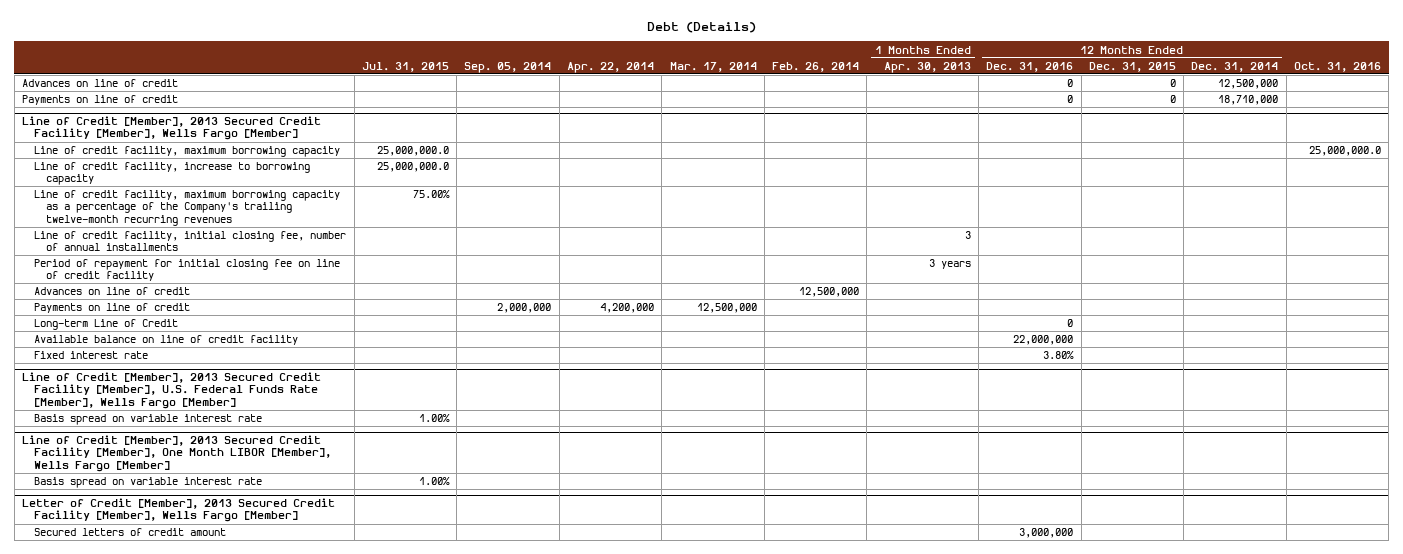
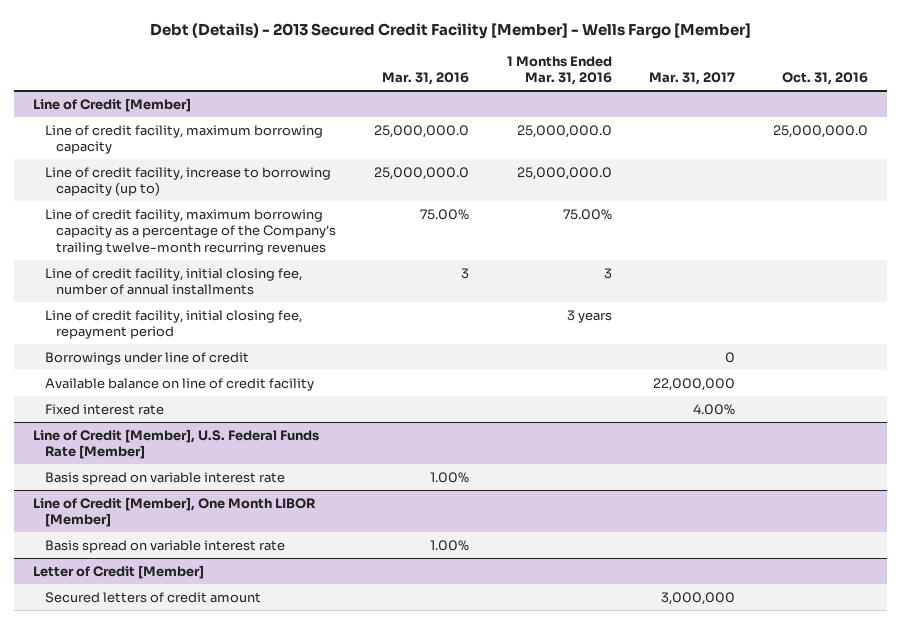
- Debt (Details)
+ Debt (Details) - 2013 Secured Credit Facility [Member] - Wells Fargo [Member]
- | Jul. 31, 2015 | Sep. 05, 2014 | Apr. 22, 2014 | Mar. 17, 2014 | Feb. 26, 2014 | 1 Months Ended Apr. 30, 2013 | 12 Months Ended Dec. 31, 2016 | 12 Months Ended Dec. 31, 2015 | 12 Months Ended Dec. 31, 2014 | Oct. 31, 2016
+ | Mar. 31, 2016 | 1 Months Ended Mar. 31, 2016 | Mar. 31, 2017 | Oct. 31, 2016
- Advances on line of credit | | | | | | | 0 | 0 | 12,500,000 |
- Payments on line of credit | | | | | | | 0 | 0 | 18,710,000 |
- Line of Credit [Member], 2013 Secured Credit Facility [Member], Wells Fargo [Member]
+ Line of Credit [Member]
- Line of credit facility, increase to borrowing capacity | 25,000,000.0 | | | | | | | | |
+ Line of credit facility, increase to borrowing capacity (up to) | 25,000,000.0 | 25,000,000.0 | |
- Period of repayment for initial closing fee on line of credit facility | | | | | | 3 years | | | |
- Advances on line of credit | | | | | 12,500,000 | | | | |
- Payments on line of credit | | 2,000,000 | 4,200,000 | 12,500,000 | | | | | |
- Long-term Line of Credit | | | | | | | 0 | | |
+ Line of credit facility, initial closing fee, repayment period | | 3 years | |
+ Borrowings under line of credit | | | 0 |
- Line of Credit [Member], 2013 Secured Credit Facility [Member], U.S. Federal Funds Rate [Member], Wells Fargo [Member]
+ Line of Credit [Member], U.S. Federal Funds Rate [Member]
- Line of Credit [Member], 2013 Secured Credit Facility [Member], One Month LIBOR [Member], Wells Fargo [Member]
+ Line of Credit [Member], One Month LIBOR [Member]
- Letter of Credit [Member], 2013 Secured Credit Facility [Member], Wells Fargo [Member]
+ Letter of Credit [Member]

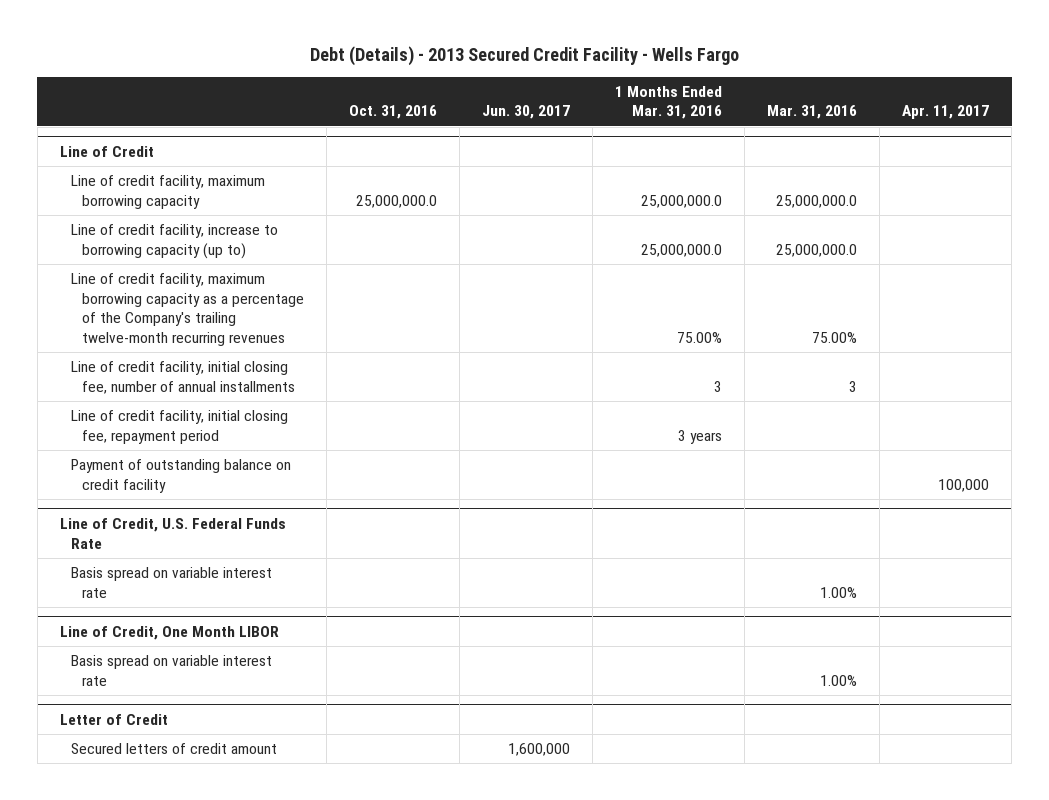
- Debt (Details) - 2013 Secured Credit Facility [Member] - Wells Fargo [Member]
+ Debt (Details) - 2013 Secured Credit Facility - Wells Fargo
- | Mar. 31, 2016 | 1 Months Ended Mar. 31, 2016 | Mar. 31, 2017 | Oct. 31, 2016
+ | Oct. 31, 2016 | Jun. 30, 2017 | 1 Months Ended Mar. 31, 2016 | Mar. 31, 2016 | Apr. 11, 2017
- Line of Credit [Member]
+ Line of Credit
- Borrowings under line of credit | | | 0 |
- Available balance on line of credit facility | | | 22,000,000 |
- Fixed interest rate | | | 4.00% |
- Line of Credit [Member], U.S. Federal Funds Rate [Member]
+ Payment of outstanding balance on credit facility | | | | | 100,000
+ Line of Credit, U.S. Federal Funds Rate
- Line of Credit [Member], One Month LIBOR [Member]
+ Line of Credit, One Month LIBOR
- Letter of Credit [Member]
+ Letter of Credit

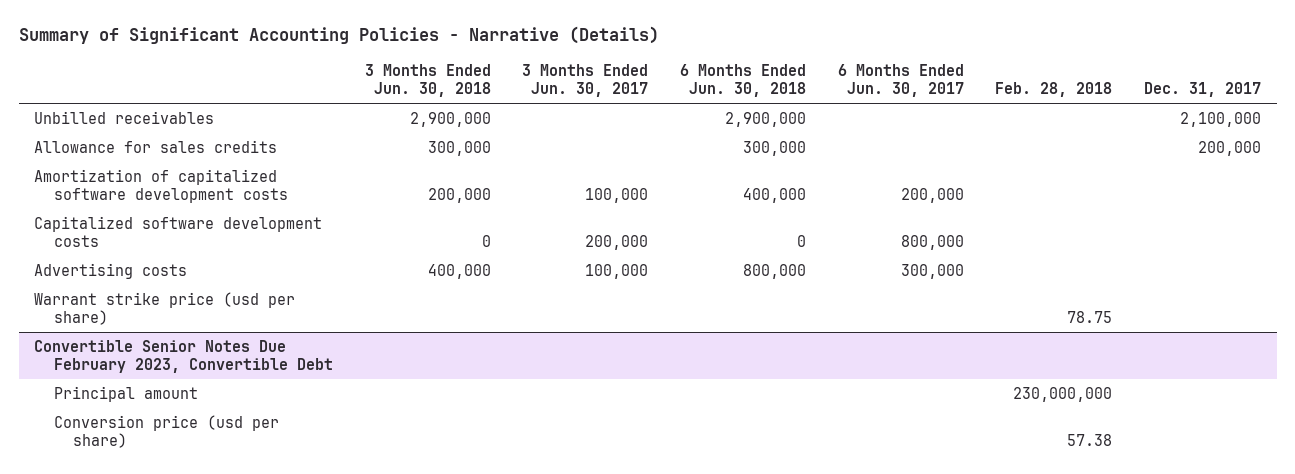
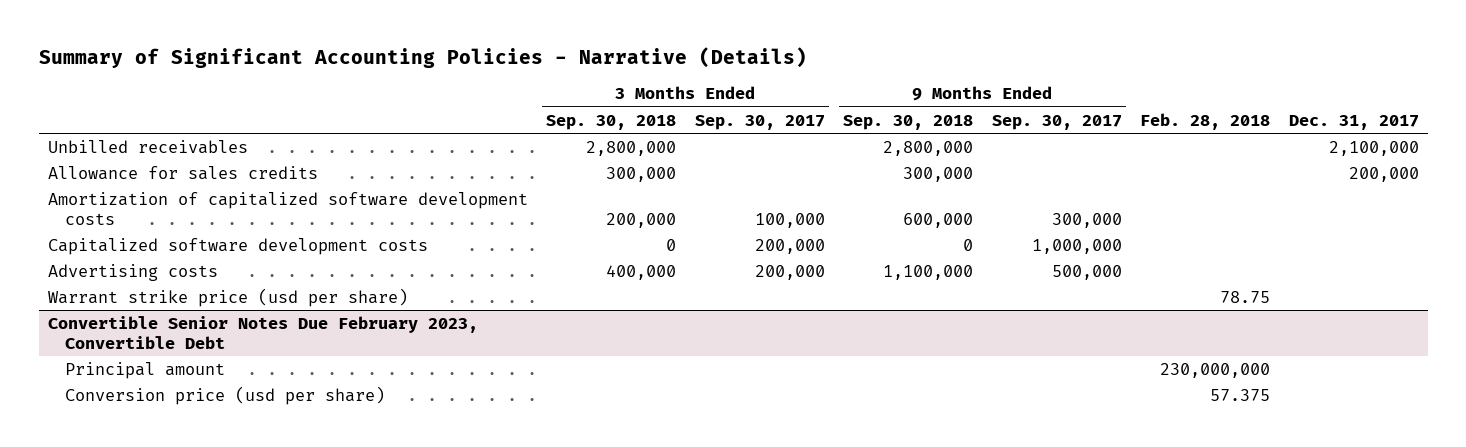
- | 3 Months Ended Jun. 30, 2018 | 3 Months Ended Jun. 30, 2017 | 6 Months Ended Jun. 30, 2018 | 6 Months Ended Jun. 30, 2017 | Feb. 28, 2018 | Dec. 31, 2017
+ | 3 Months Ended Sep. 30, 2018 | 3 Months Ended Sep. 30, 2017 | 9 Months Ended Sep. 30, 2018 | 9 Months Ended Sep. 30, 2017 | Feb. 28, 2018 | Dec. 31, 2017
@ Convertible Senior Notes Due February 2023, Convertible Debt
- Conversion price (usd per share) | | | | | 57.38 |
+ Conversion price (usd per share) | | | | | 57.375 |

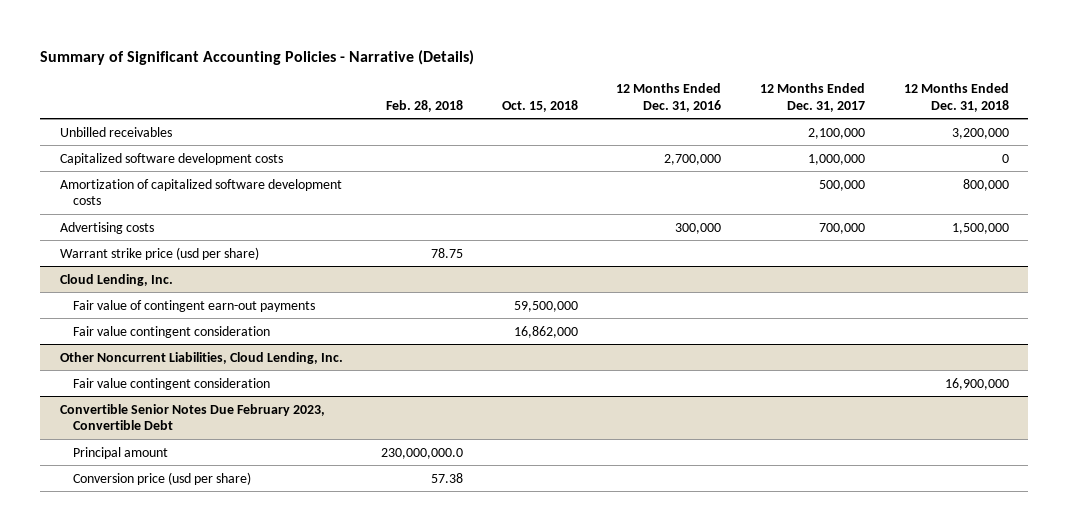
- | 3 Months Ended Sep. 30, 2018 | 3 Months Ended Sep. 30, 2017 | 9 Months Ended Sep. 30, 2018 | 9 Months Ended Sep. 30, 2017 | Feb. 28, 2018 | Dec. 31, 2017
+ | Feb. 28, 2018 | Oct. 15, 2018 | 12 Months Ended Dec. 31, 2016 | 12 Months Ended Dec. 31, 2017 | 12 Months Ended Dec. 31, 2018
- Allowance for sales credits | 300,000 | | 300,000 | | | 200,000
moved down: Amortization of capitalized software development costs | | | | 500,000 | 800,000
+ Cloud Lending, Inc.
+ Fair value of contingent earn-out payments | | 59,500,000 | | |
+ Fair value contingent consideration | | 16,862,000 | | |
+ Other Noncurrent Liabilities, Cloud Lending, Inc.
+ Fair value contingent consideration | | | | | 16,900,000
@ Convertible Senior Notes Due February 2023, Convertible Debt
- Principal amount | | | | | 230,000,000 |
- Conversion price (usd per share) | | | | | 57.375 |
+ Principal amount | 230,000,000.0 | | | |
+ Conversion price (usd per share) | 57.38 | | | |

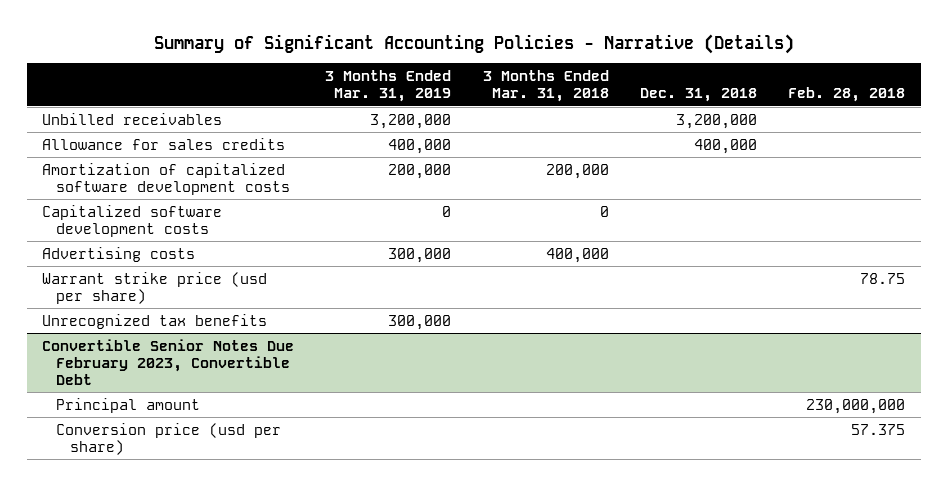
- | Feb. 28, 2018 | Oct. 15, 2018 | 12 Months Ended Dec. 31, 2016 | 12 Months Ended Dec. 31, 2017 | 12 Months Ended Dec. 31, 2018
+ | 3 Months Ended Mar. 31, 2019 | 3 Months Ended Mar. 31, 2018 | Dec. 31, 2018 | Feb. 28, 2018
+ Allowance for sales credits | 400,000 | | 400,000 |
moved down: Capitalized software development costs | 0 | 0 | |
- Cloud Lending, Inc.
- Fair value of contingent earn-out payments | | 59,500,000 | | |
- Fair value contingent consideration | | 16,862,000 | | |
- Other Noncurrent Liabilities, Cloud Lending, Inc.
- Fair value contingent consideration | | | | | 16,900,000
+ Unrecognized tax benefits | 300,000 | | |
@ Convertible Senior Notes Due February 2023, Convertible Debt
- Principal amount | 230,000,000.0 | | | |
- Conversion price (usd per share) | 57.38 | | | |
+ Principal amount | | | | 230,000,000
+ Conversion price (usd per share) | | | | 57.375

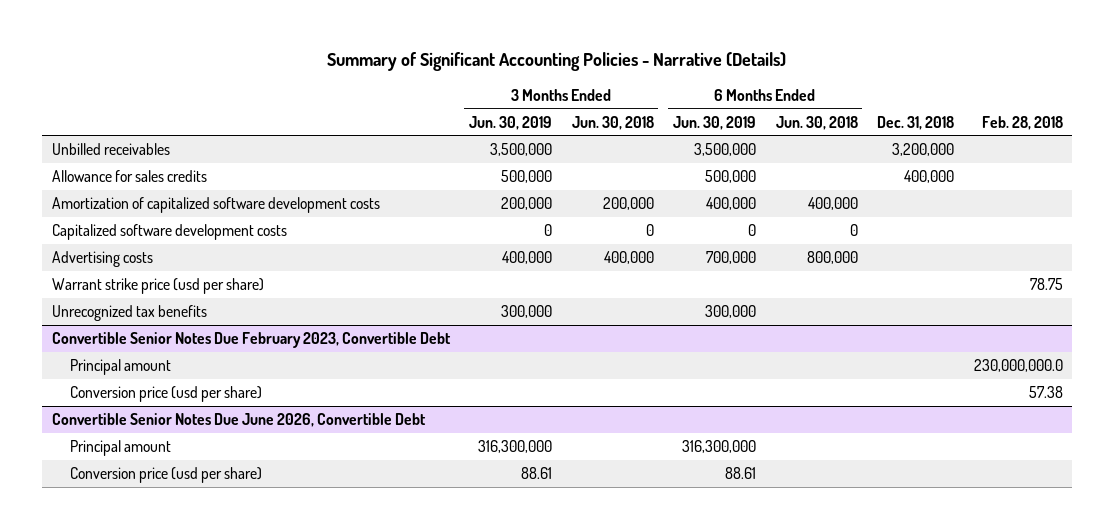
- | 3 Months Ended Mar. 31, 2019 | 3 Months Ended Mar. 31, 2018 | Dec. 31, 2018 | Feb. 28, 2018
+ | 3 Months Ended Jun. 30, 2019 | 3 Months Ended Jun. 30, 2018 | 6 Months Ended Jun. 30, 2019 | 6 Months Ended Jun. 30, 2018 | Dec. 31, 2018 | Feb. 28, 2018
@ Convertible Senior Notes Due February 2023, Convertible Debt
- Principal amount | | | | 230,000,000
- Conversion price (usd per share) | | | | 57.375
+ Principal amount | | | | | | 230,000,000.0
+ Conversion price (usd per share) | | | | | | 57.38
+ Convertible Senior Notes Due June 2026, Convertible Debt
+ Principal amount | 316,300,000 | | 316,300,000 | | |
+ Conversion price (usd per share) | 88.61 | | 88.61 | | |

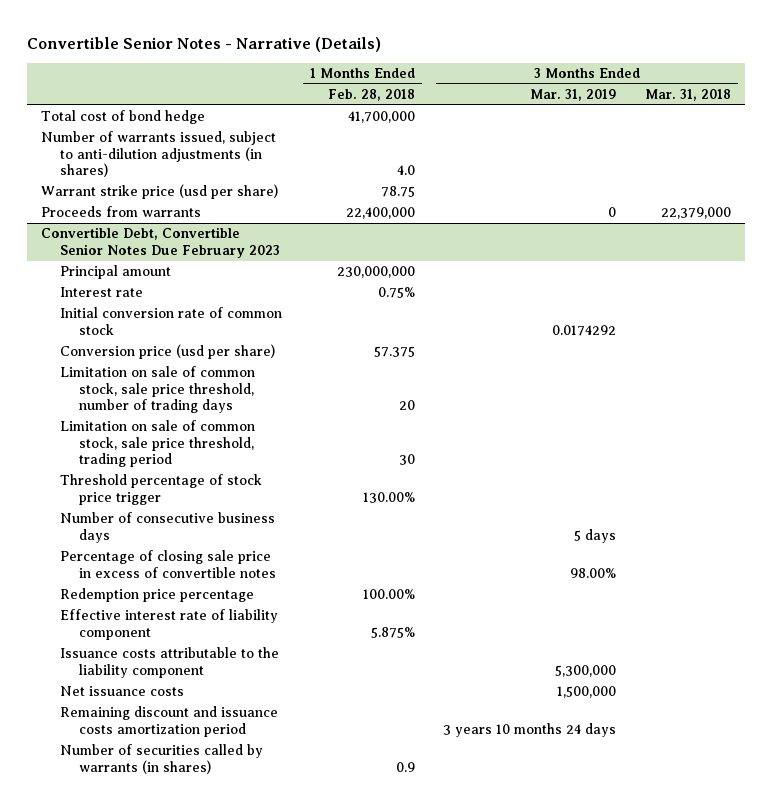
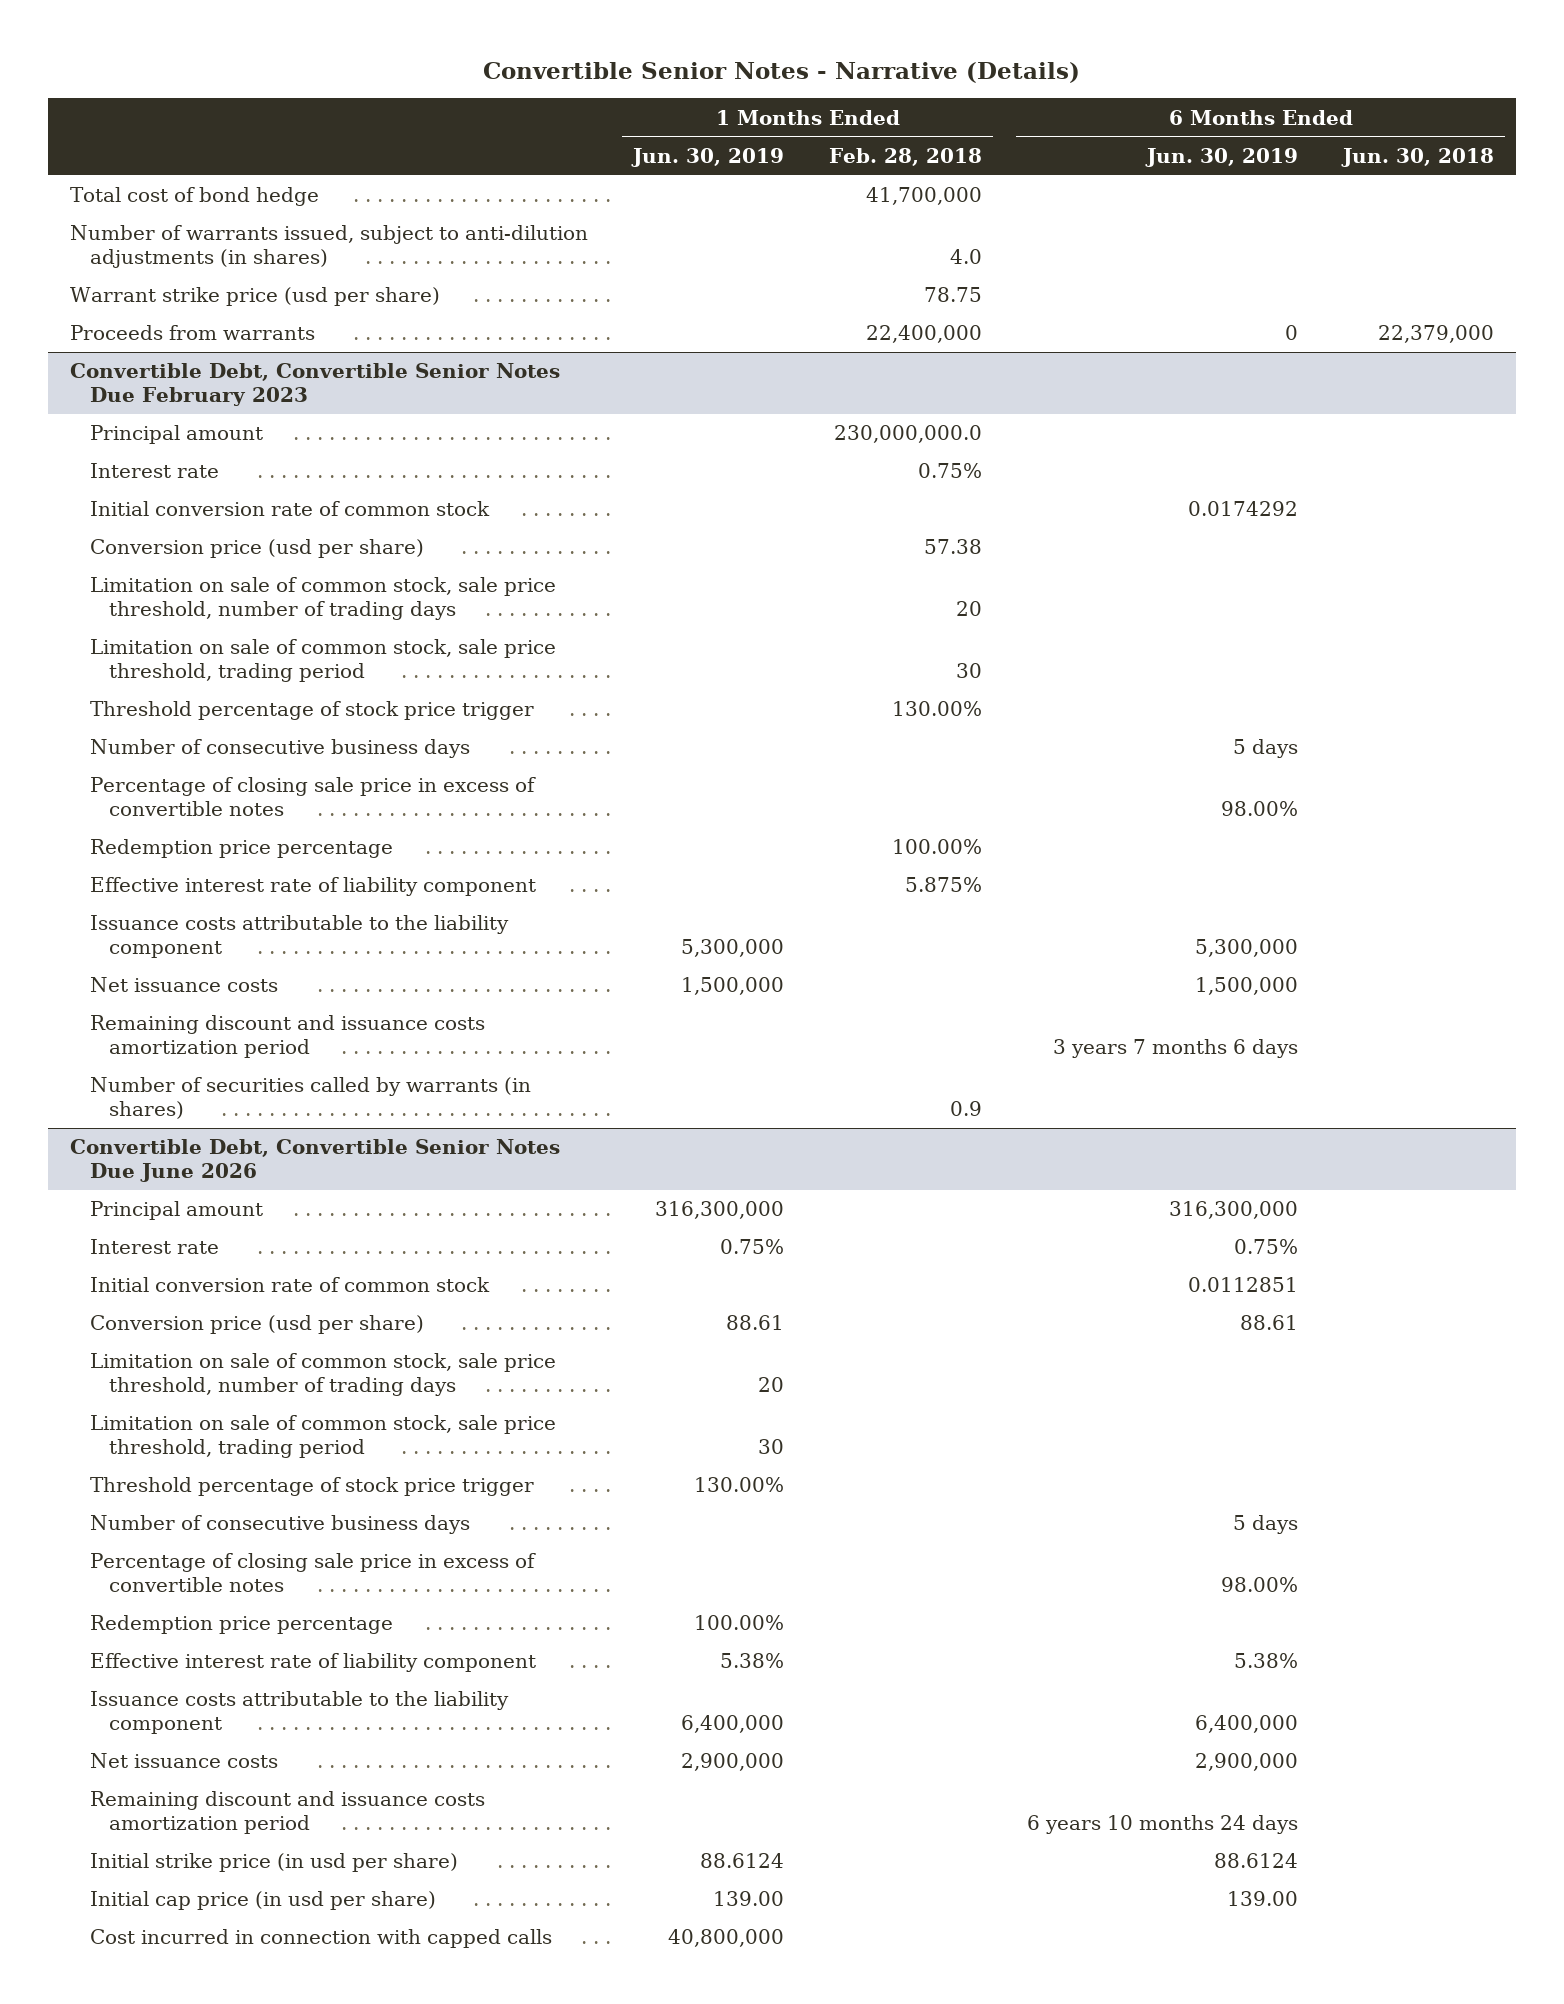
- | 1 Months Ended Feb. 28, 2018 | 3 Months Ended Mar. 31, 2019 | 3 Months Ended Mar. 31, 2018
+ | 1 Months Ended Jun. 30, 2019 | 1 Months Ended Feb. 28, 2018 | 6 Months Ended Jun. 30, 2019 | 6 Months Ended Jun. 30, 2018
@ Convertible Debt, Convertible Senior Notes Due February 2023
- Principal amount | 230,000,000 | |
+ Principal amount | | 230,000,000.0 | |
- Conversion price (usd per share) | 57.375 | |
+ Conversion price (usd per share) | | 57.38 | |
+ Convertible Debt, Convertible Senior Notes Due June 2026
+ Principal amount | 316,300,000 | | 316,300,000 |
+ Interest rate | 0.75% | | 0.75% |
+ Initial conversion rate of common stock | | | 0.0112851 |
+ Conversion price (usd per share) | 88.61 | | 88.61 |
+ Limitation on sale of common stock, sale price threshold, number of trading days | 20 | | |
+ Limitation on sale of common stock, sale price threshold, trading period | 30 | | |
+ Threshold percentage of stock price trigger | 130.00% | | |
+ Number of consecutive business days | | | 5 days |
+ Percentage of closing sale price in excess of convertible notes | | | 98.00% |
+ Redemption price percentage | 100.00% | | |
+ Effective interest rate of liability component | 5.38% | | 5.38% |
+ Issuance costs attributable to the liability component | 6,400,000 | | 6,400,000 |
+ Net issuance costs | 2,900,000 | | 2,900,000 |
+ Remaining discount and issuance costs amortization period | | | 6 years 10 months 24 days |
+ Initial strike price (in usd per share) | 88.6124 | | 88.6124 |
+ Initial cap price (in usd per share) | 139.00 | | 139.00 |
+ Cost incurred in connection with capped calls | 40,800,000 | | |

